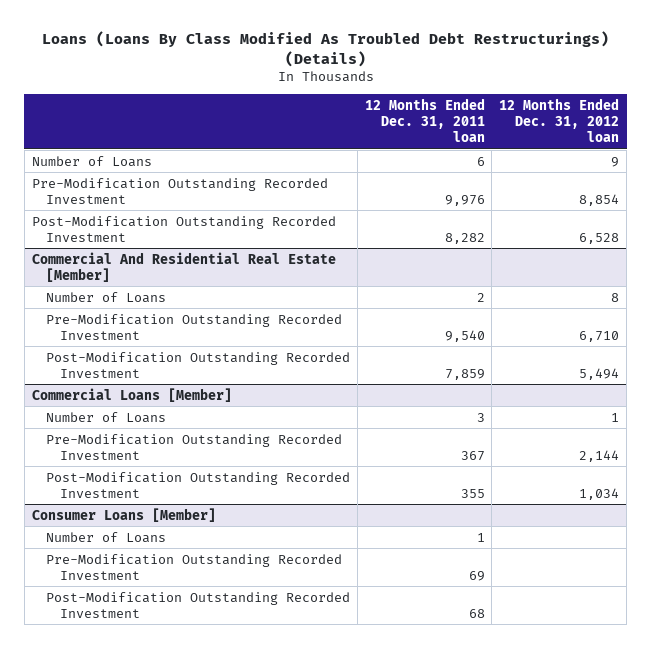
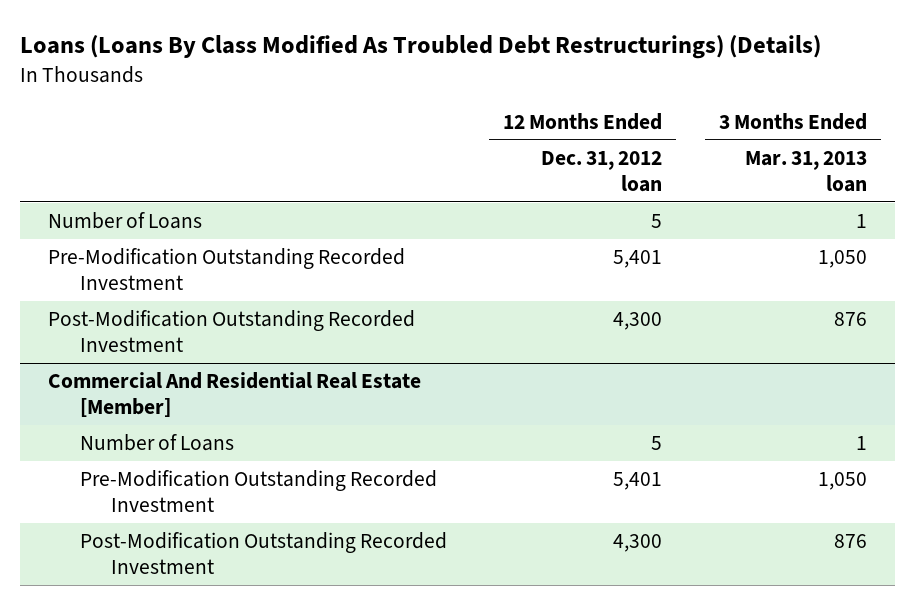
- | 12 Months Ended Dec. 31, 2011 loan | 12 Months Ended Dec. 31, 2012 loan
+ | 12 Months Ended Dec. 31, 2012 loan | 3 Months Ended Mar. 31, 2013 loan
- Number of Loans | 6 | 9
- Pre-Modification Outstanding Recorded Investment | 9,976 | 8,854
- Post-Modification Outstanding Recorded Investment | 8,282 | 6,528
+ Number of Loans | 5 | 1
+ Pre-Modification Outstanding Recorded Investment | 5,401 | 1,050
+ Post-Modification Outstanding Recorded Investment | 4,300 | 876
@ Commercial And Residential Real Estate [Member]
- Number of Loans | 2 | 8
- Pre-Modification Outstanding Recorded Investment | 9,540 | 6,710
- Post-Modification Outstanding Recorded Investment | 7,859 | 5,494
- Commercial Loans [Member]
- Number of Loans | 3 | 1
- Pre-Modification Outstanding Recorded Investment | 367 | 2,144
- Post-Modification Outstanding Recorded Investment | 355 | 1,034
- Consumer Loans [Member]
- Number of Loans | 1 |
- Pre-Modification Outstanding Recorded Investment | 69 |
- Post-Modification Outstanding Recorded Investment | 68 |
@ Commercial And Residential Real Estate [Member]
+ Number of Loans | 5 | 1
+ Pre-Modification Outstanding Recorded Investment | 5,401 | 1,050
+ Post-Modification Outstanding Recorded Investment | 4,300 | 876

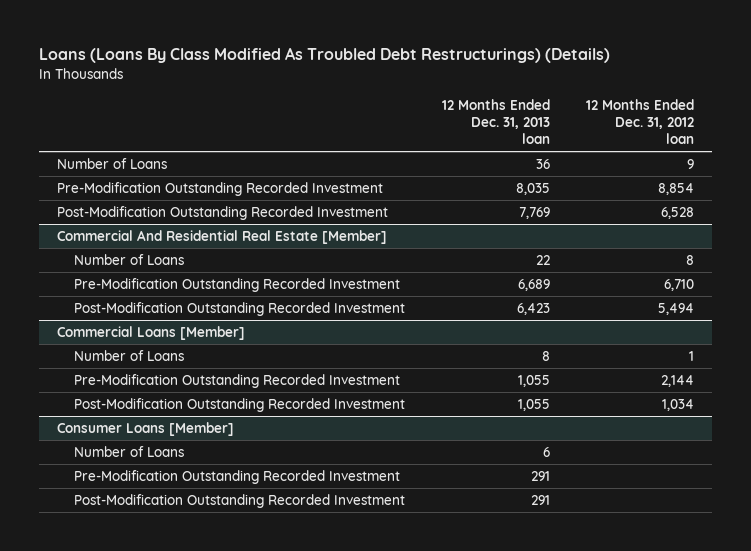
- | 12 Months Ended Dec. 31, 2012 loan | 3 Months Ended Mar. 31, 2013 loan
+ | 12 Months Ended Dec. 31, 2013 loan | 12 Months Ended Dec. 31, 2012 loan
- Number of Loans | 5 | 1
- Pre-Modification Outstanding Recorded Investment | 5,401 | 1,050
- Post-Modification Outstanding Recorded Investment | 4,300 | 876
+ Number of Loans | 36 | 9
+ Pre-Modification Outstanding Recorded Investment | 8,035 | 8,854
+ Post-Modification Outstanding Recorded Investment | 7,769 | 6,528
@ Commercial And Residential Real Estate [Member]
- Number of Loans | 5 | 1
- Pre-Modification Outstanding Recorded Investment | 5,401 | 1,050
- Post-Modification Outstanding Recorded Investment | 4,300 | 876
+ Number of Loans | 22 | 8
+ Pre-Modification Outstanding Recorded Investment | 6,689 | 6,710
+ Post-Modification Outstanding Recorded Investment | 6,423 | 5,494
+ Commercial Loans [Member]
+ Number of Loans | 8 | 1
+ Pre-Modification Outstanding Recorded Investment | 1,055 | 2,144
+ Post-Modification Outstanding Recorded Investment | 1,055 | 1,034
+ Consumer Loans [Member]
+ Number of Loans | 6 |
+ Pre-Modification Outstanding Recorded Investment | 291 |
+ Post-Modification Outstanding Recorded Investment | 291 |

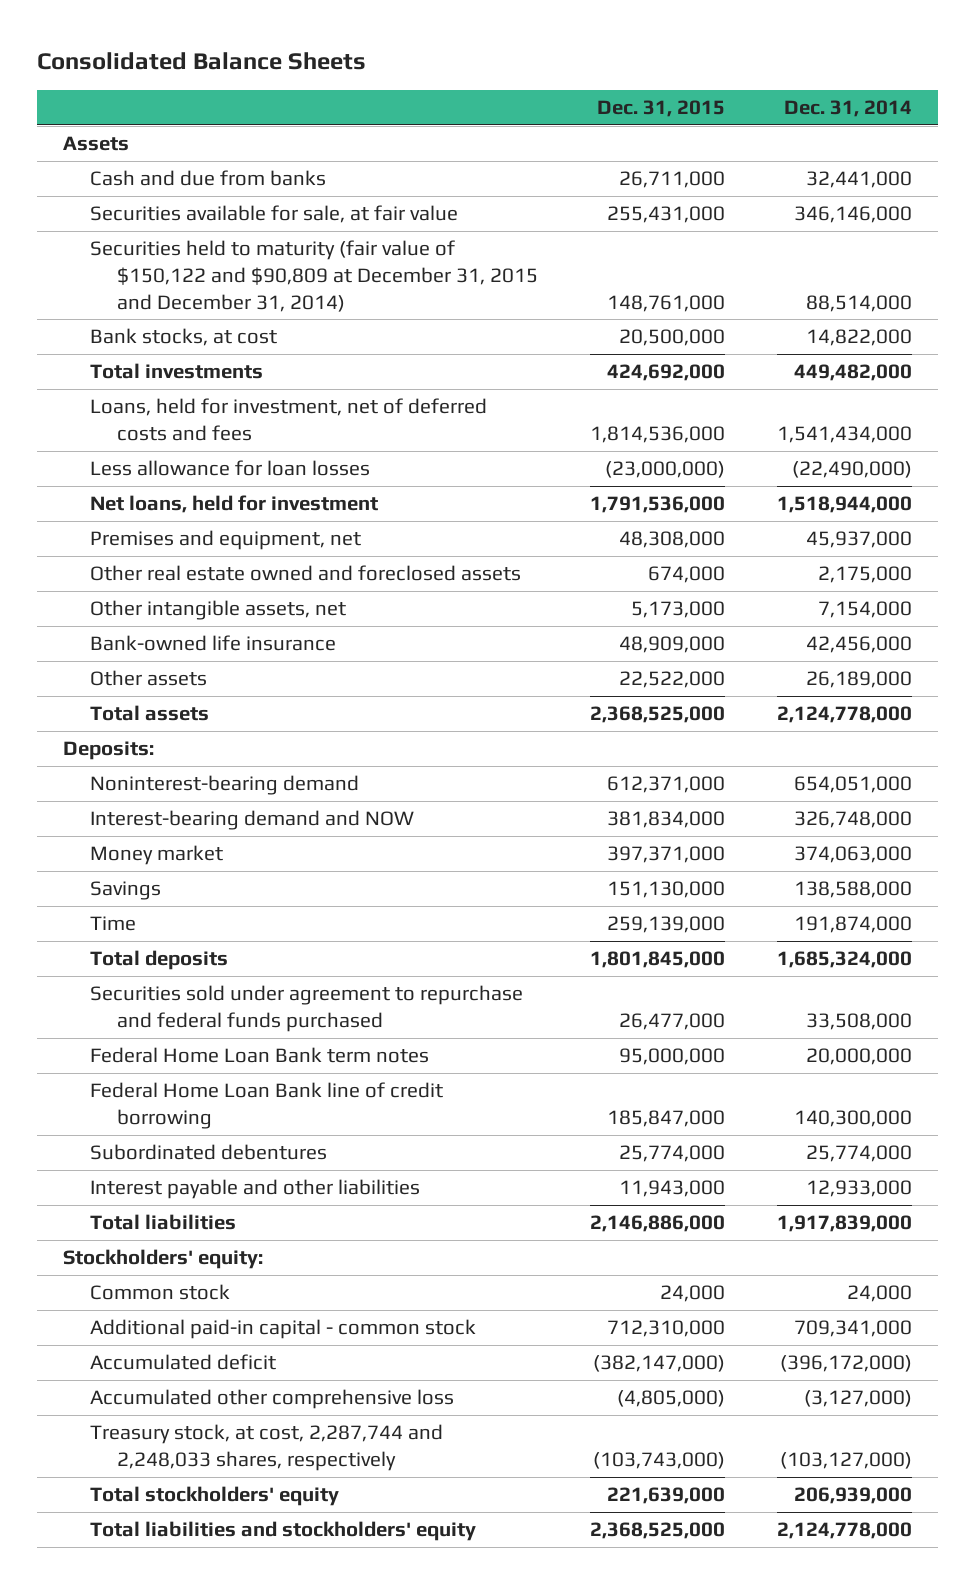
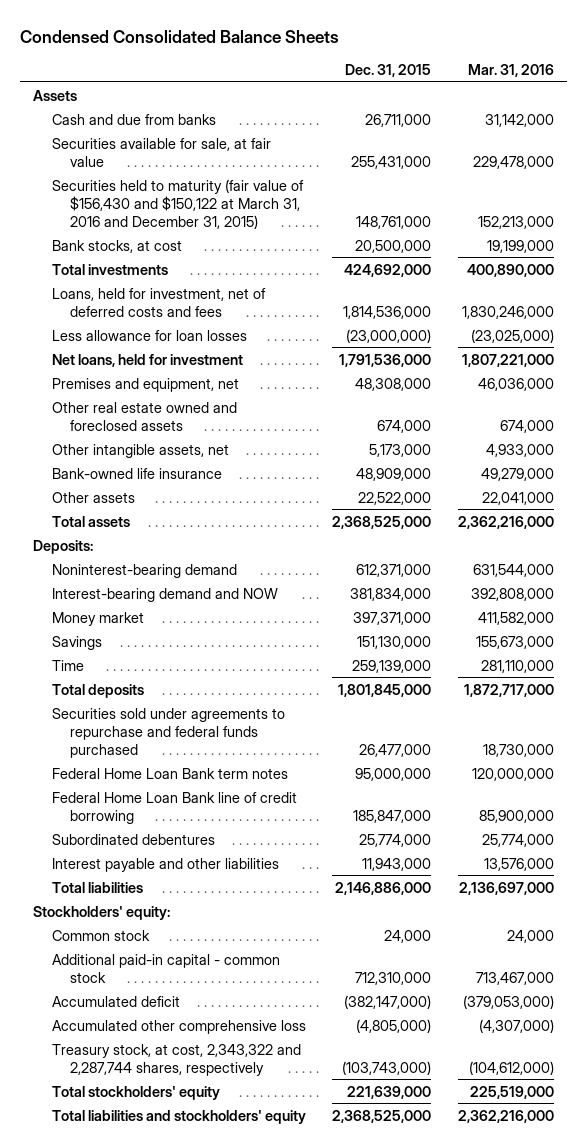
- Consolidated Balance Sheets
+ Condensed Consolidated Balance Sheets
- | Dec. 31, 2015 | Dec. 31, 2014
+ | Dec. 31, 2015 | Mar. 31, 2016
- Securities held to maturity (fair value of $150,122 and $90,809 at December 31, 2015 and December 31, 2014) | 148,761,000 | 88,514,000
+ Securities held to maturity (fair value of $156,430 and $150,122 at March 31, 2016 and December 31, 2015) | 148,761,000 | 152,213,000
- Securities sold under agreement to repurchase and federal funds purchased | 26,477,000 | 33,508,000
+ Securities sold under agreements to repurchase and federal funds purchased | 26,477,000 | 18,730,000
- Treasury stock, at cost, 2,287,744 and 2,248,033 shares, respectively | (103,743,000) | (103,127,000)
+ Treasury stock, at cost, 2,343,322 and 2,287,744 shares, respectively | (103,743,000) | (104,612,000)

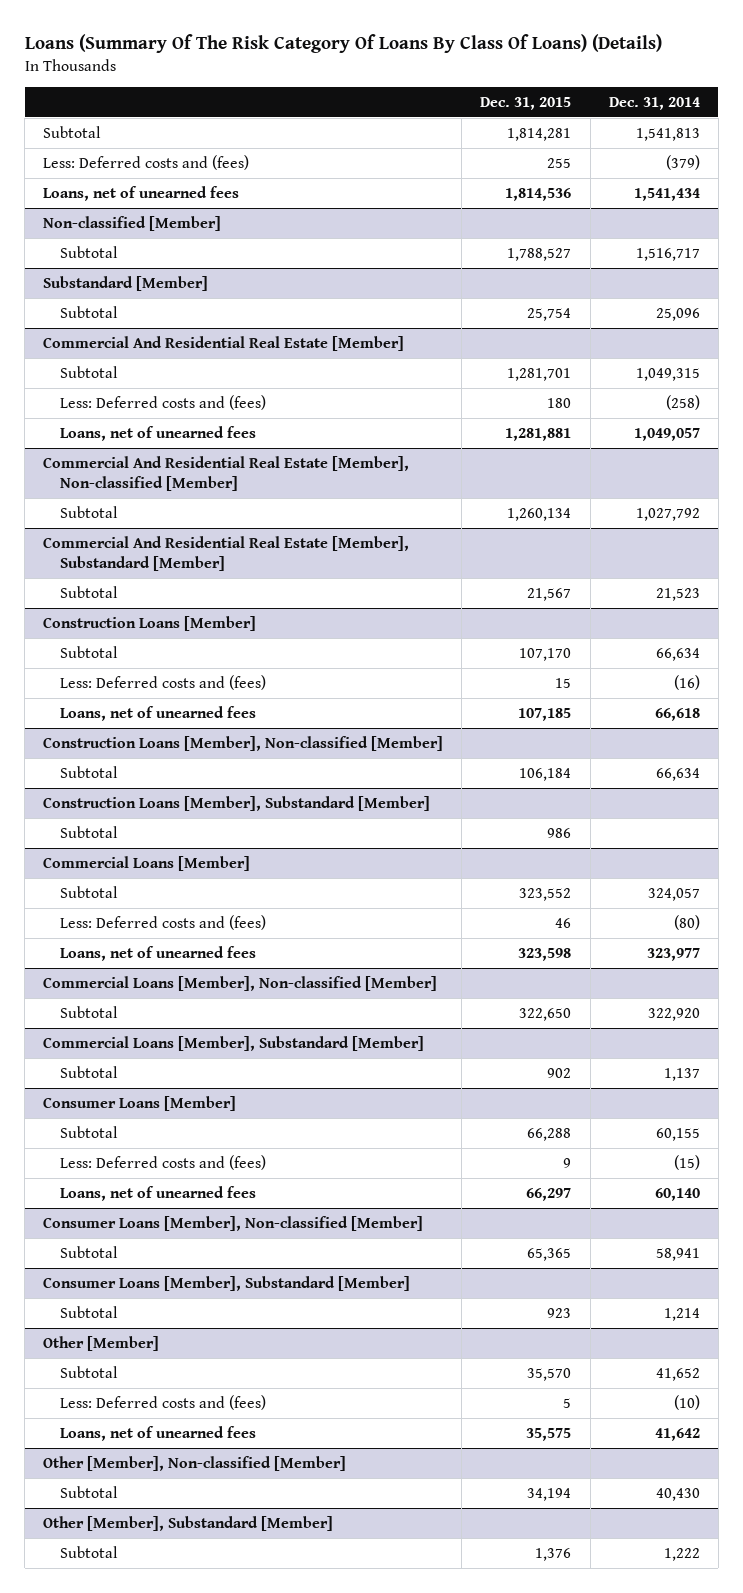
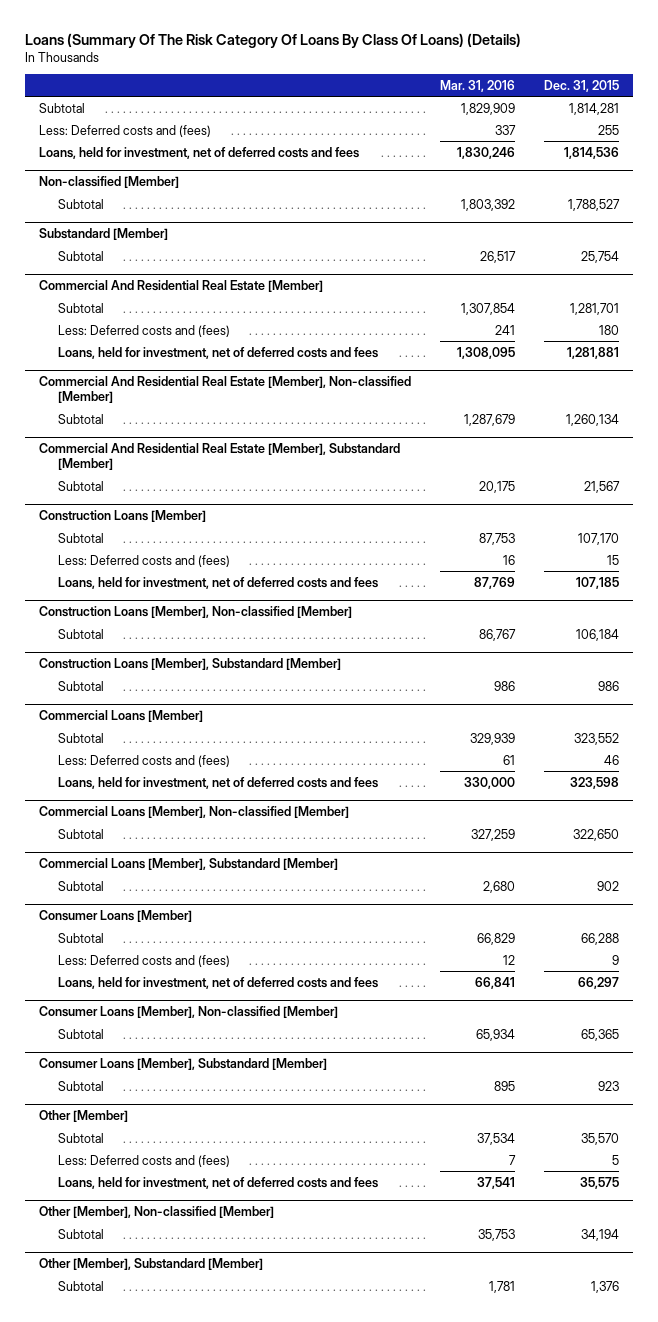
- | Dec. 31, 2015 | Dec. 31, 2014
+ | Mar. 31, 2016 | Dec. 31, 2015
- Loans, net of unearned fees | 1,814,536 | 1,541,434
+ Loans, held for investment, net of deferred costs and fees | 1,830,246 | 1,814,536
@ Commercial And Residential Real Estate [Member]
- Loans, net of unearned fees | 1,281,881 | 1,049,057
+ Loans, held for investment, net of deferred costs and fees | 1,308,095 | 1,281,881
@ Construction Loans [Member]
- Loans, net of unearned fees | 107,185 | 66,618
+ Loans, held for investment, net of deferred costs and fees | 87,769 | 107,185
@ Commercial Loans [Member]
- Loans, net of unearned fees | 323,598 | 323,977
+ Loans, held for investment, net of deferred costs and fees | 330,000 | 323,598
@ Consumer Loans [Member]
- Loans, net of unearned fees | 66,297 | 60,140
+ Loans, held for investment, net of deferred costs and fees | 66,841 | 66,297
@ Other [Member]
- Loans, net of unearned fees | 35,575 | 41,642
+ Loans, held for investment, net of deferred costs and fees | 37,541 | 35,575

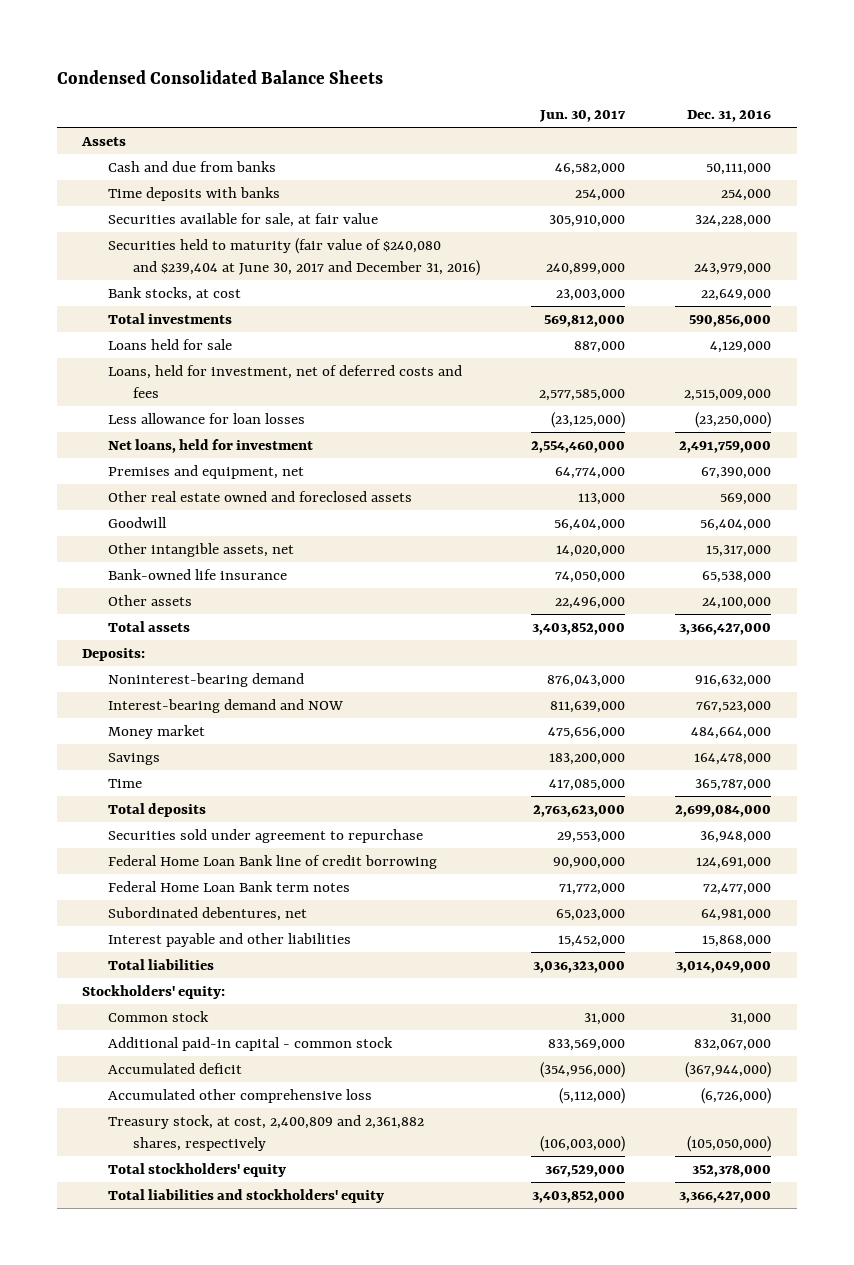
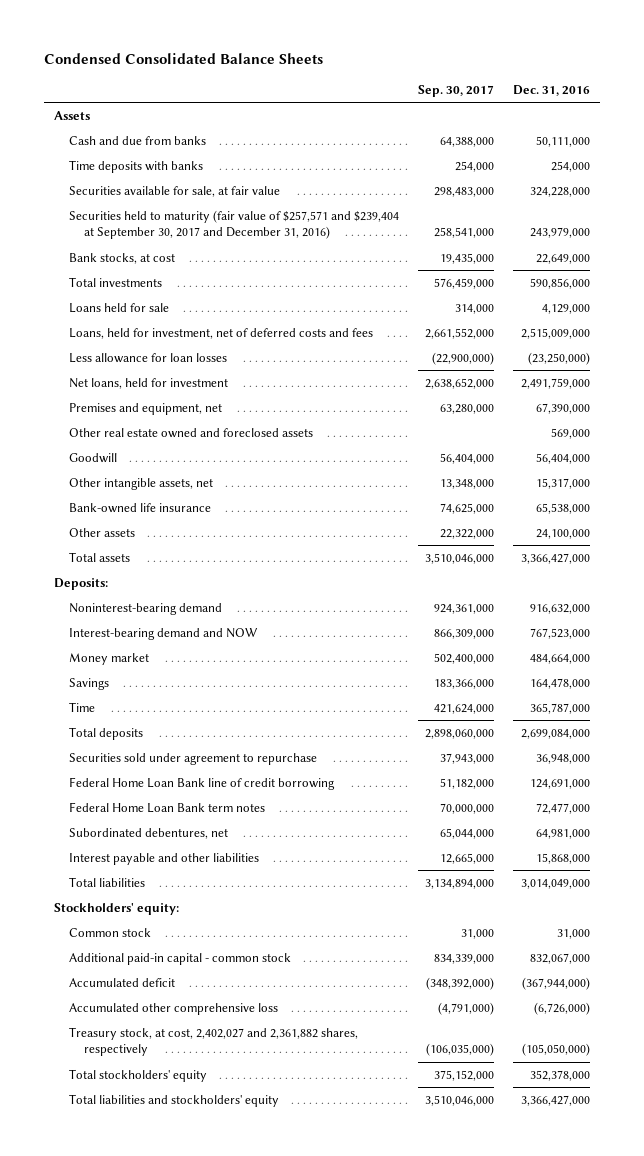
- | Jun. 30, 2017 | Dec. 31, 2016
+ | Sep. 30, 2017 | Dec. 31, 2016
- Securities held to maturity (fair value of $240,080 and $239,404 at June 30, 2017 and December 31, 2016) | 240,899,000 | 243,979,000
+ Securities held to maturity (fair value of $257,571 and $239,404 at September 30, 2017 and December 31, 2016) | 258,541,000 | 243,979,000
- Treasury stock, at cost, 2,400,809 and 2,361,882 shares, respectively | (106,003,000) | (105,050,000)
+ Treasury stock, at cost, 2,402,027 and 2,361,882 shares, respectively | (106,035,000) | (105,050,000)

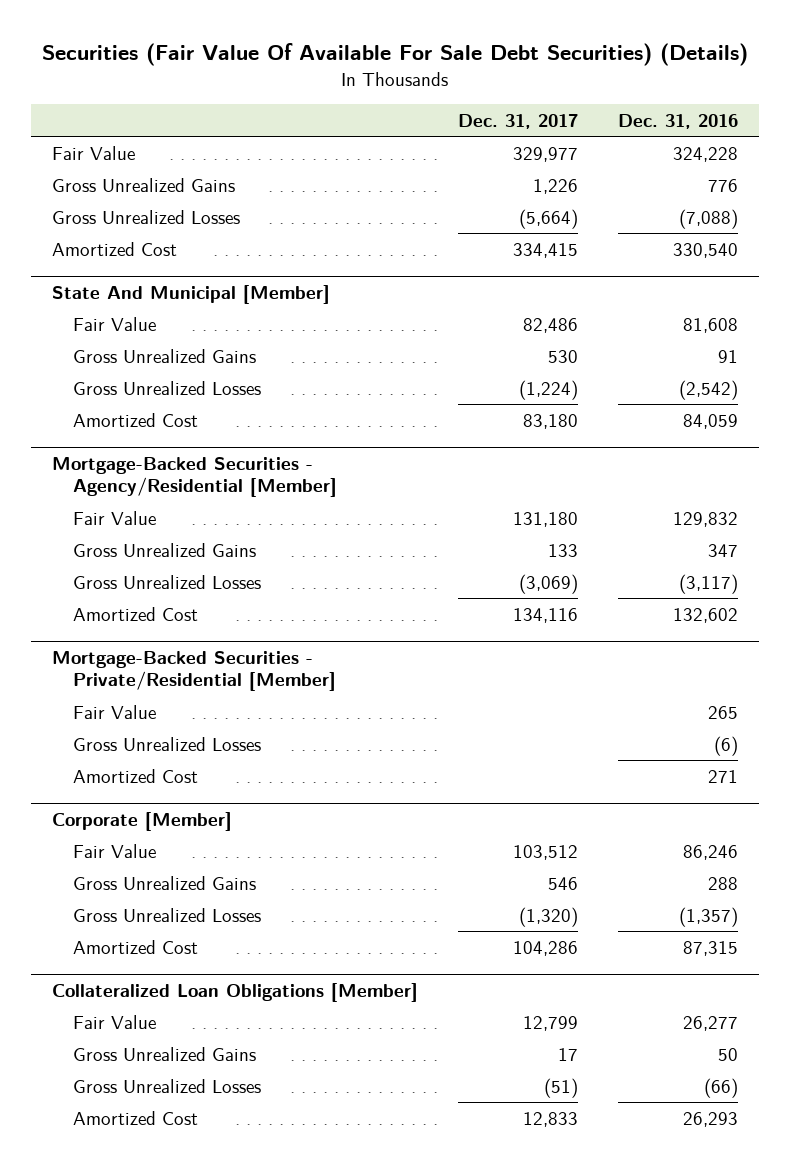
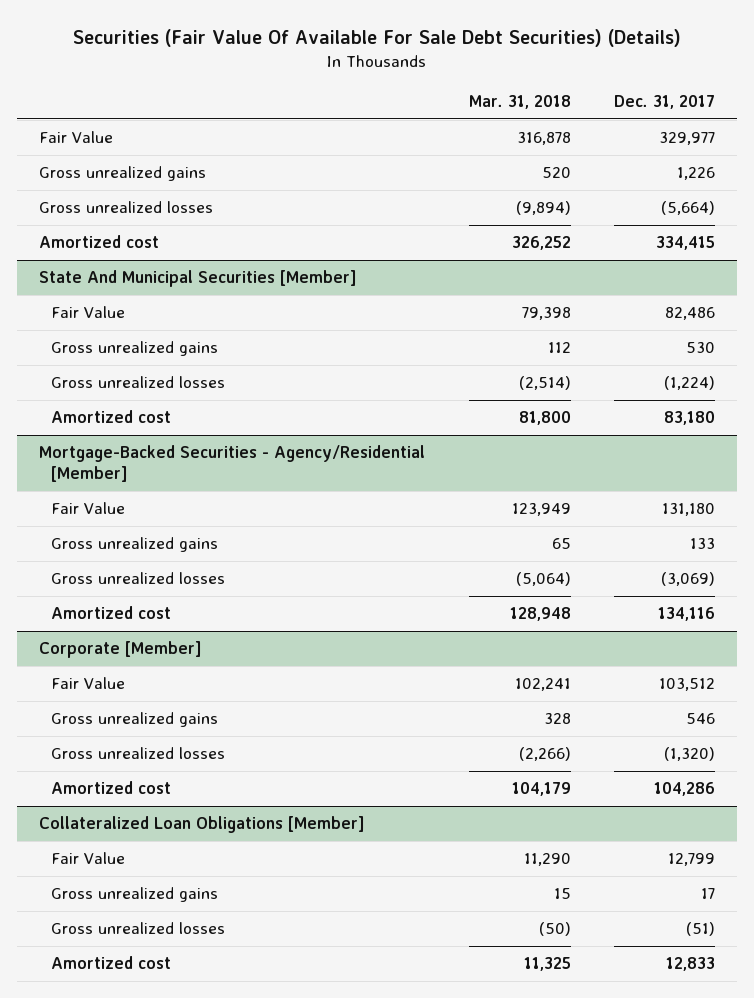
- | Dec. 31, 2017 | Dec. 31, 2016
+ | Mar. 31, 2018 | Dec. 31, 2017
- Gross Unrealized Gains | 1,226 | 776
- Gross Unrealized Losses | (5,664) | (7,088)
- Amortized Cost | 334,415 | 330,540
- State And Municipal [Member]
+ Gross unrealized gains | 520 | 1,226
+ Gross unrealized losses | (9,894) | (5,664)
+ Amortized cost | 326,252 | 334,415
+ State And Municipal Securities [Member]
- Gross Unrealized Gains | 530 | 91
- Gross Unrealized Losses | (1,224) | (2,542)
- Amortized Cost | 83,180 | 84,059
+ Gross unrealized gains | 112 | 530
+ Gross unrealized losses | (2,514) | (1,224)
+ Amortized cost | 81,800 | 83,180
@ Mortgage-Backed Securities - Agency/Residential [Member]
- Gross Unrealized Gains | 133 | 347
- Gross Unrealized Losses | (3,069) | (3,117)
- Amortized Cost | 134,116 | 132,602
- Mortgage-Backed Securities - Private/Residential [Member]
- Fair Value | | 265
- Gross Unrealized Losses | | (6)
- Amortized Cost | | 271
@ Mortgage-Backed Securities - Agency/Residential [Member]
+ Gross unrealized gains | 65 | 133
+ Gross unrealized losses | (5,064) | (3,069)
+ Amortized cost | 128,948 | 134,116
@ Corporate [Member]
- Gross Unrealized Gains | 546 | 288
- Gross Unrealized Losses | (1,320) | (1,357)
- Amortized Cost | 104,286 | 87,315
+ Gross unrealized gains | 328 | 546
+ Gross unrealized losses | (2,266) | (1,320)
+ Amortized cost | 104,179 | 104,286
@ Collateralized Loan Obligations [Member]
- Gross Unrealized Gains | 17 | 50
- Gross Unrealized Losses | (51) | (66)
- Amortized Cost | 12,833 | 26,293
+ Gross unrealized gains | 15 | 17
+ Gross unrealized losses | (50) | (51)
+ Amortized cost | 11,325 | 12,833

